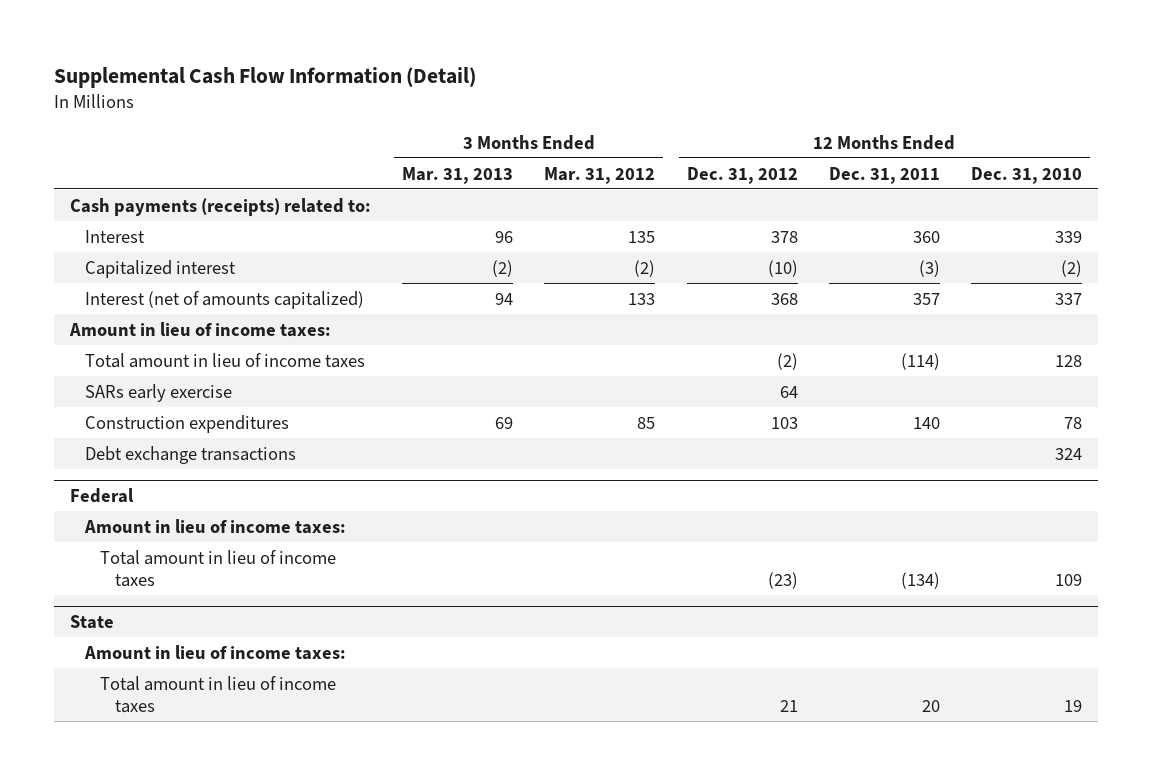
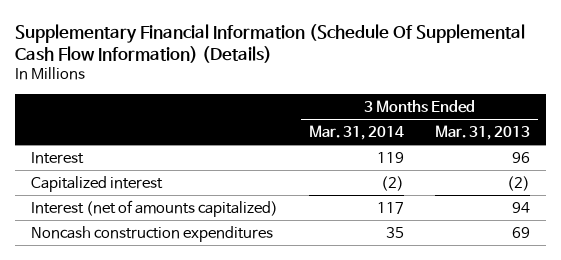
- Supplemental Cash Flow Information (Detail)
+ Supplementary Financial Information (Schedule Of Supplemental Cash Flow Information) (Details)
- | 3 Months Ended Mar. 31, 2013 | 3 Months Ended Mar. 31, 2012 | 12 Months Ended Dec. 31, 2012 | 12 Months Ended Dec. 31, 2011 | 12 Months Ended Dec. 31, 2010
+ | 3 Months Ended Mar. 31, 2014 | 3 Months Ended Mar. 31, 2013
- Cash payments (receipts) related to:
- Amount in lieu of income taxes:
- Total amount in lieu of income taxes | | | (2) | (114) | 128
- SARs early exercise | | | 64 | |
- Construction expenditures | 69 | 85 | 103 | 140 | 78
- Debt exchange transactions | | | | | 324
- Federal
- Amount in lieu of income taxes:
- Total amount in lieu of income taxes | | | (23) | (134) | 109
- State
- Amount in lieu of income taxes:
- Total amount in lieu of income taxes | | | 21 | 20 | 19
+ Noncash construction expenditures | 35 | 69

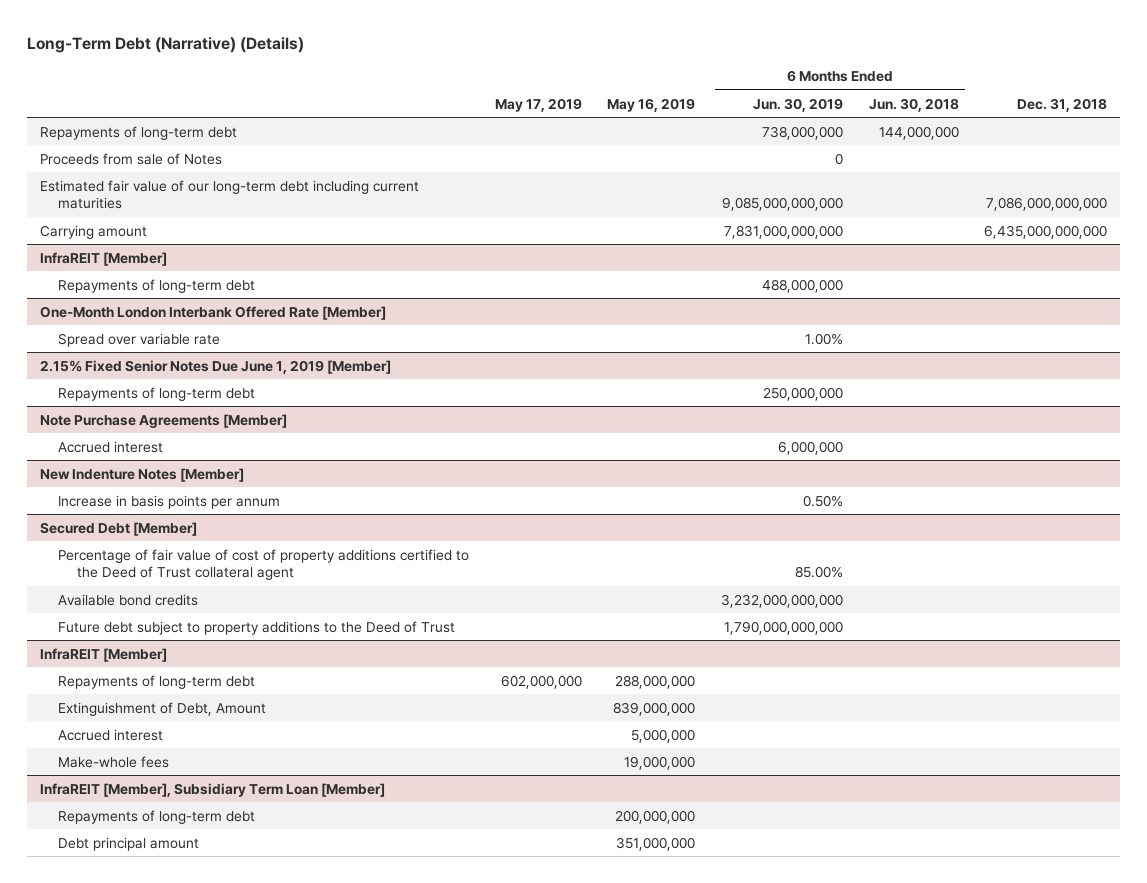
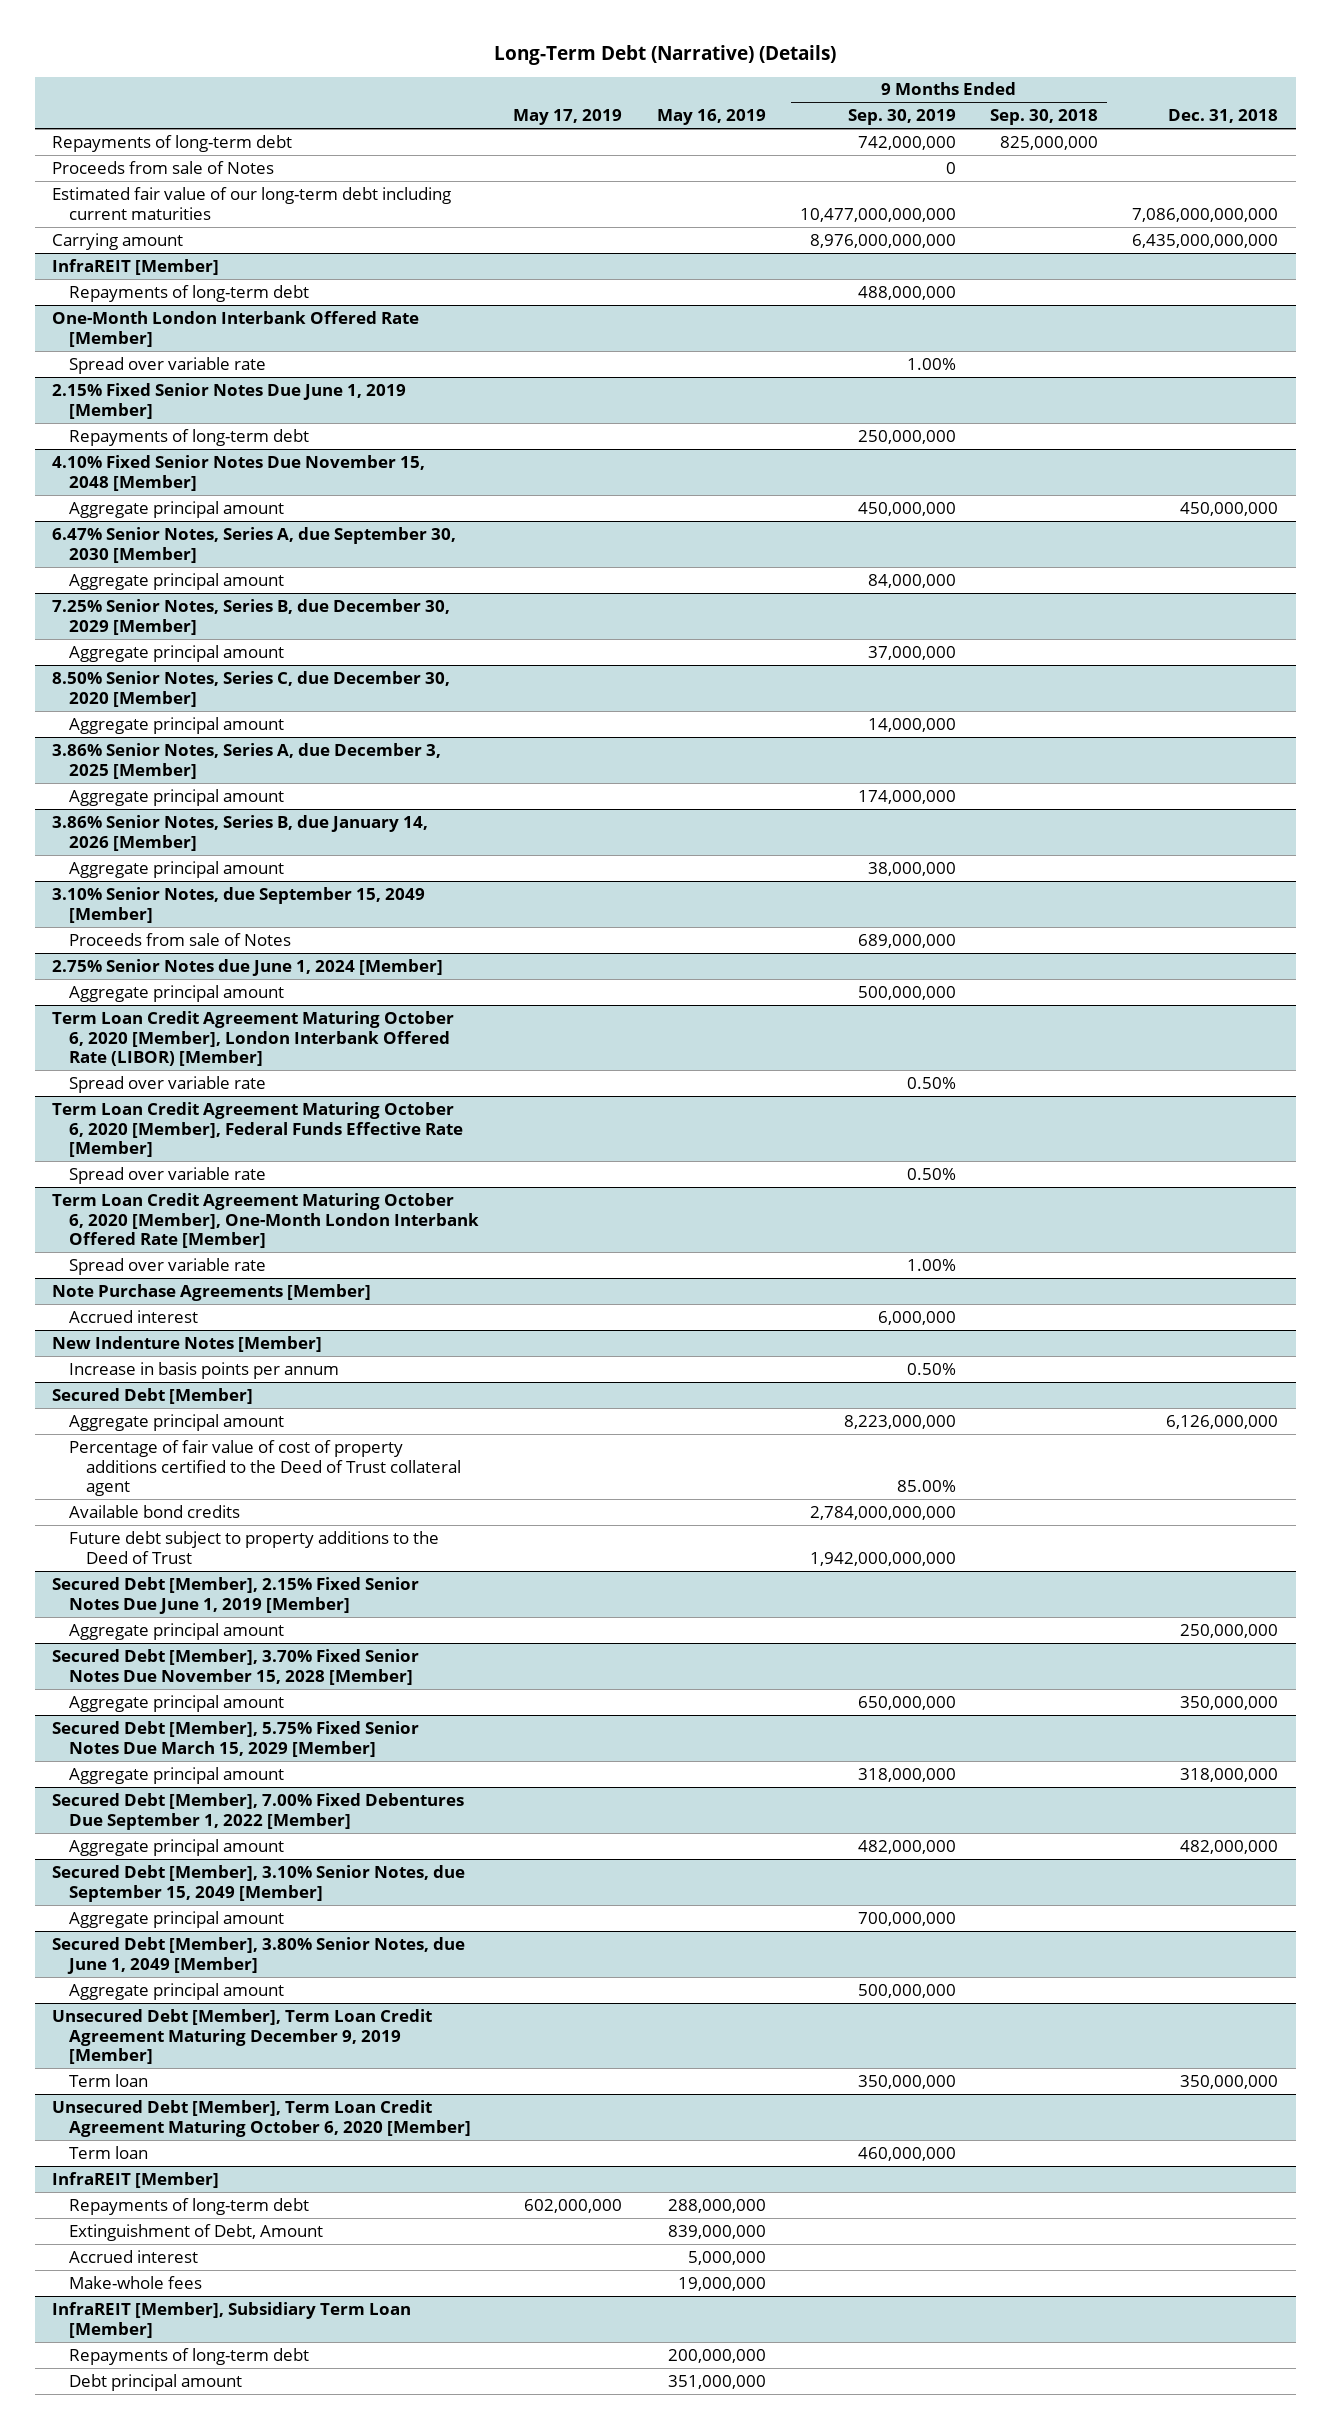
- | May 17, 2019 | May 16, 2019 | 6 Months Ended Jun. 30, 2019 | 6 Months Ended Jun. 30, 2018 | Dec. 31, 2018
+ | May 17, 2019 | May 16, 2019 | 9 Months Ended Sep. 30, 2019 | 9 Months Ended Sep. 30, 2018 | Dec. 31, 2018
+ 4.10% Fixed Senior Notes Due November 15, 2048 [Member]
+ Aggregate principal amount | | | 450,000,000 | | 450,000,000
+ 6.47% Senior Notes, Series A, due September 30, 2030 [Member]
+ Aggregate principal amount | | | 84,000,000 | |
+ 7.25% Senior Notes, Series B, due December 30, 2029 [Member]
+ Aggregate principal amount | | | 37,000,000 | |
+ 8.50% Senior Notes, Series C, due December 30, 2020 [Member]
+ Aggregate principal amount | | | 14,000,000 | |
+ 3.86% Senior Notes, Series A, due December 3, 2025 [Member]
+ Aggregate principal amount | | | 174,000,000 | |
+ 3.86% Senior Notes, Series B, due January 14, 2026 [Member]
+ Aggregate principal amount | | | 38,000,000 | |
+ 3.10% Senior Notes, due September 15, 2049 [Member]
+ Proceeds from sale of Notes | | | 689,000,000 | |
+ 2.75% Senior Notes due June 1, 2024 [Member]
+ Aggregate principal amount | | | 500,000,000 | |
+ Term Loan Credit Agreement Maturing October 6, 2020 [Member], London Interbank Offered Rate (LIBOR) [Member]
+ Spread over variable rate | | | 0.50% | |
+ Term Loan Credit Agreement Maturing October 6, 2020 [Member], Federal Funds Effective Rate [Member]
+ Spread over variable rate | | | 0.50% | |
+ Term Loan Credit Agreement Maturing October 6, 2020 [Member], One-Month London Interbank Offered Rate [Member]
+ Spread over variable rate | | | 1.00% | |
@ Secured Debt [Member]
+ Aggregate principal amount | | | 8,223,000,000 | | 6,126,000,000
+ Secured Debt [Member], 2.15% Fixed Senior Notes Due June 1, 2019 [Member]
+ Aggregate principal amount | | | | | 250,000,000
+ Secured Debt [Member], 3.70% Fixed Senior Notes Due November 15, 2028 [Member]
+ Aggregate principal amount | | | 650,000,000 | | 350,000,000
+ Secured Debt [Member], 5.75% Fixed Senior Notes Due March 15, 2029 [Member]
+ Aggregate principal amount | | | 318,000,000 | | 318,000,000
+ Secured Debt [Member], 7.00% Fixed Debentures Due September 1, 2022 [Member]
+ Aggregate principal amount | | | 482,000,000 | | 482,000,000
+ Secured Debt [Member], 3.10% Senior Notes, due September 15, 2049 [Member]
+ Aggregate principal amount | | | 700,000,000 | |
+ Secured Debt [Member], 3.80% Senior Notes, due June 1, 2049 [Member]
+ Aggregate principal amount | | | 500,000,000 | |
+ Unsecured Debt [Member], Term Loan Credit Agreement Maturing December 9, 2019 [Member]
+ Term loan | | | 350,000,000 | | 350,000,000
+ Unsecured Debt [Member], Term Loan Credit Agreement Maturing October 6, 2020 [Member]
+ Term loan | | | 460,000,000 | |

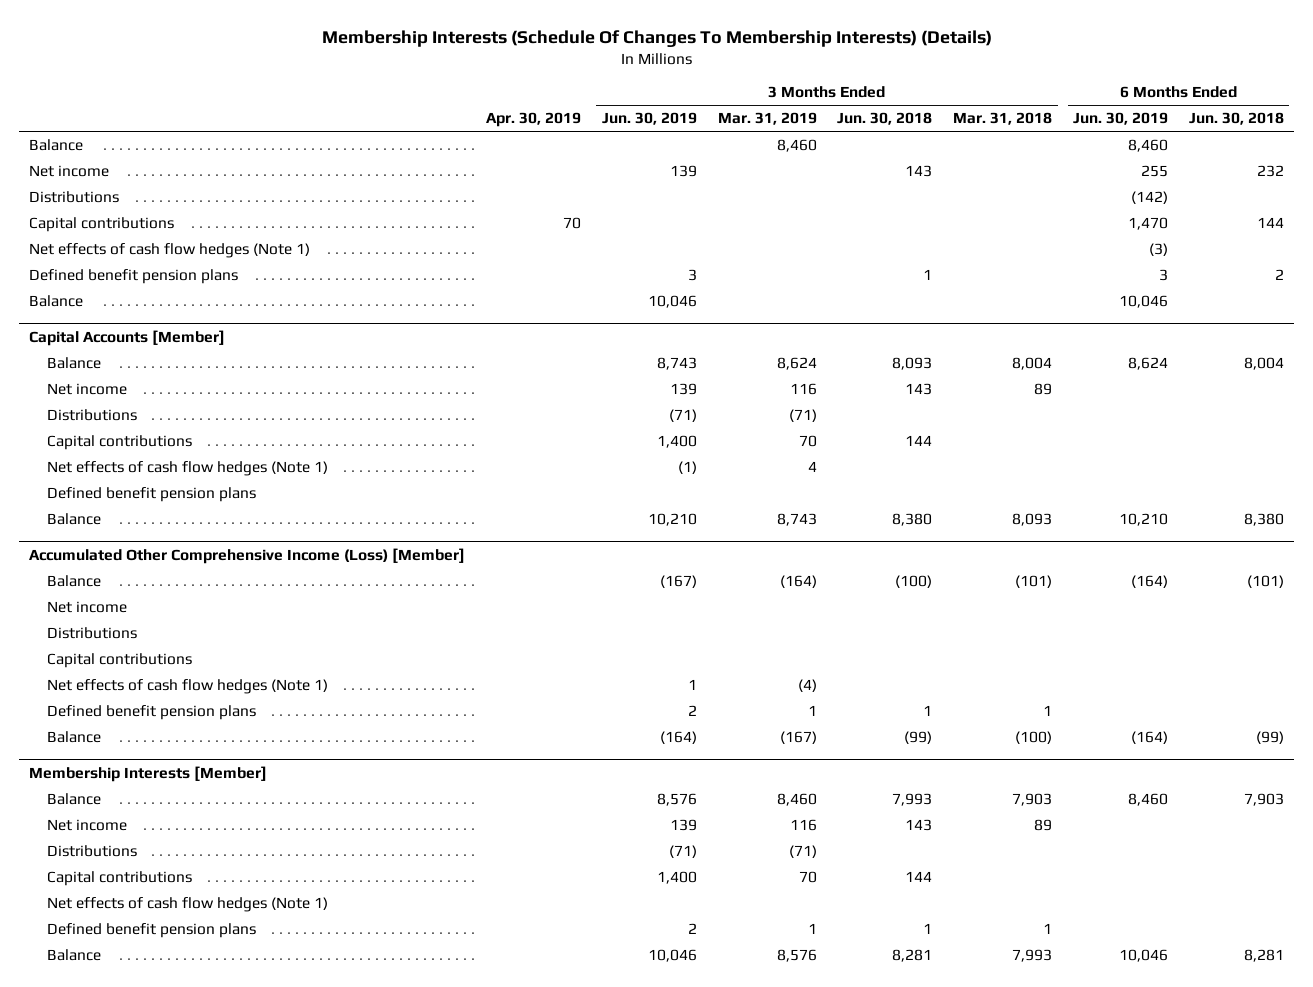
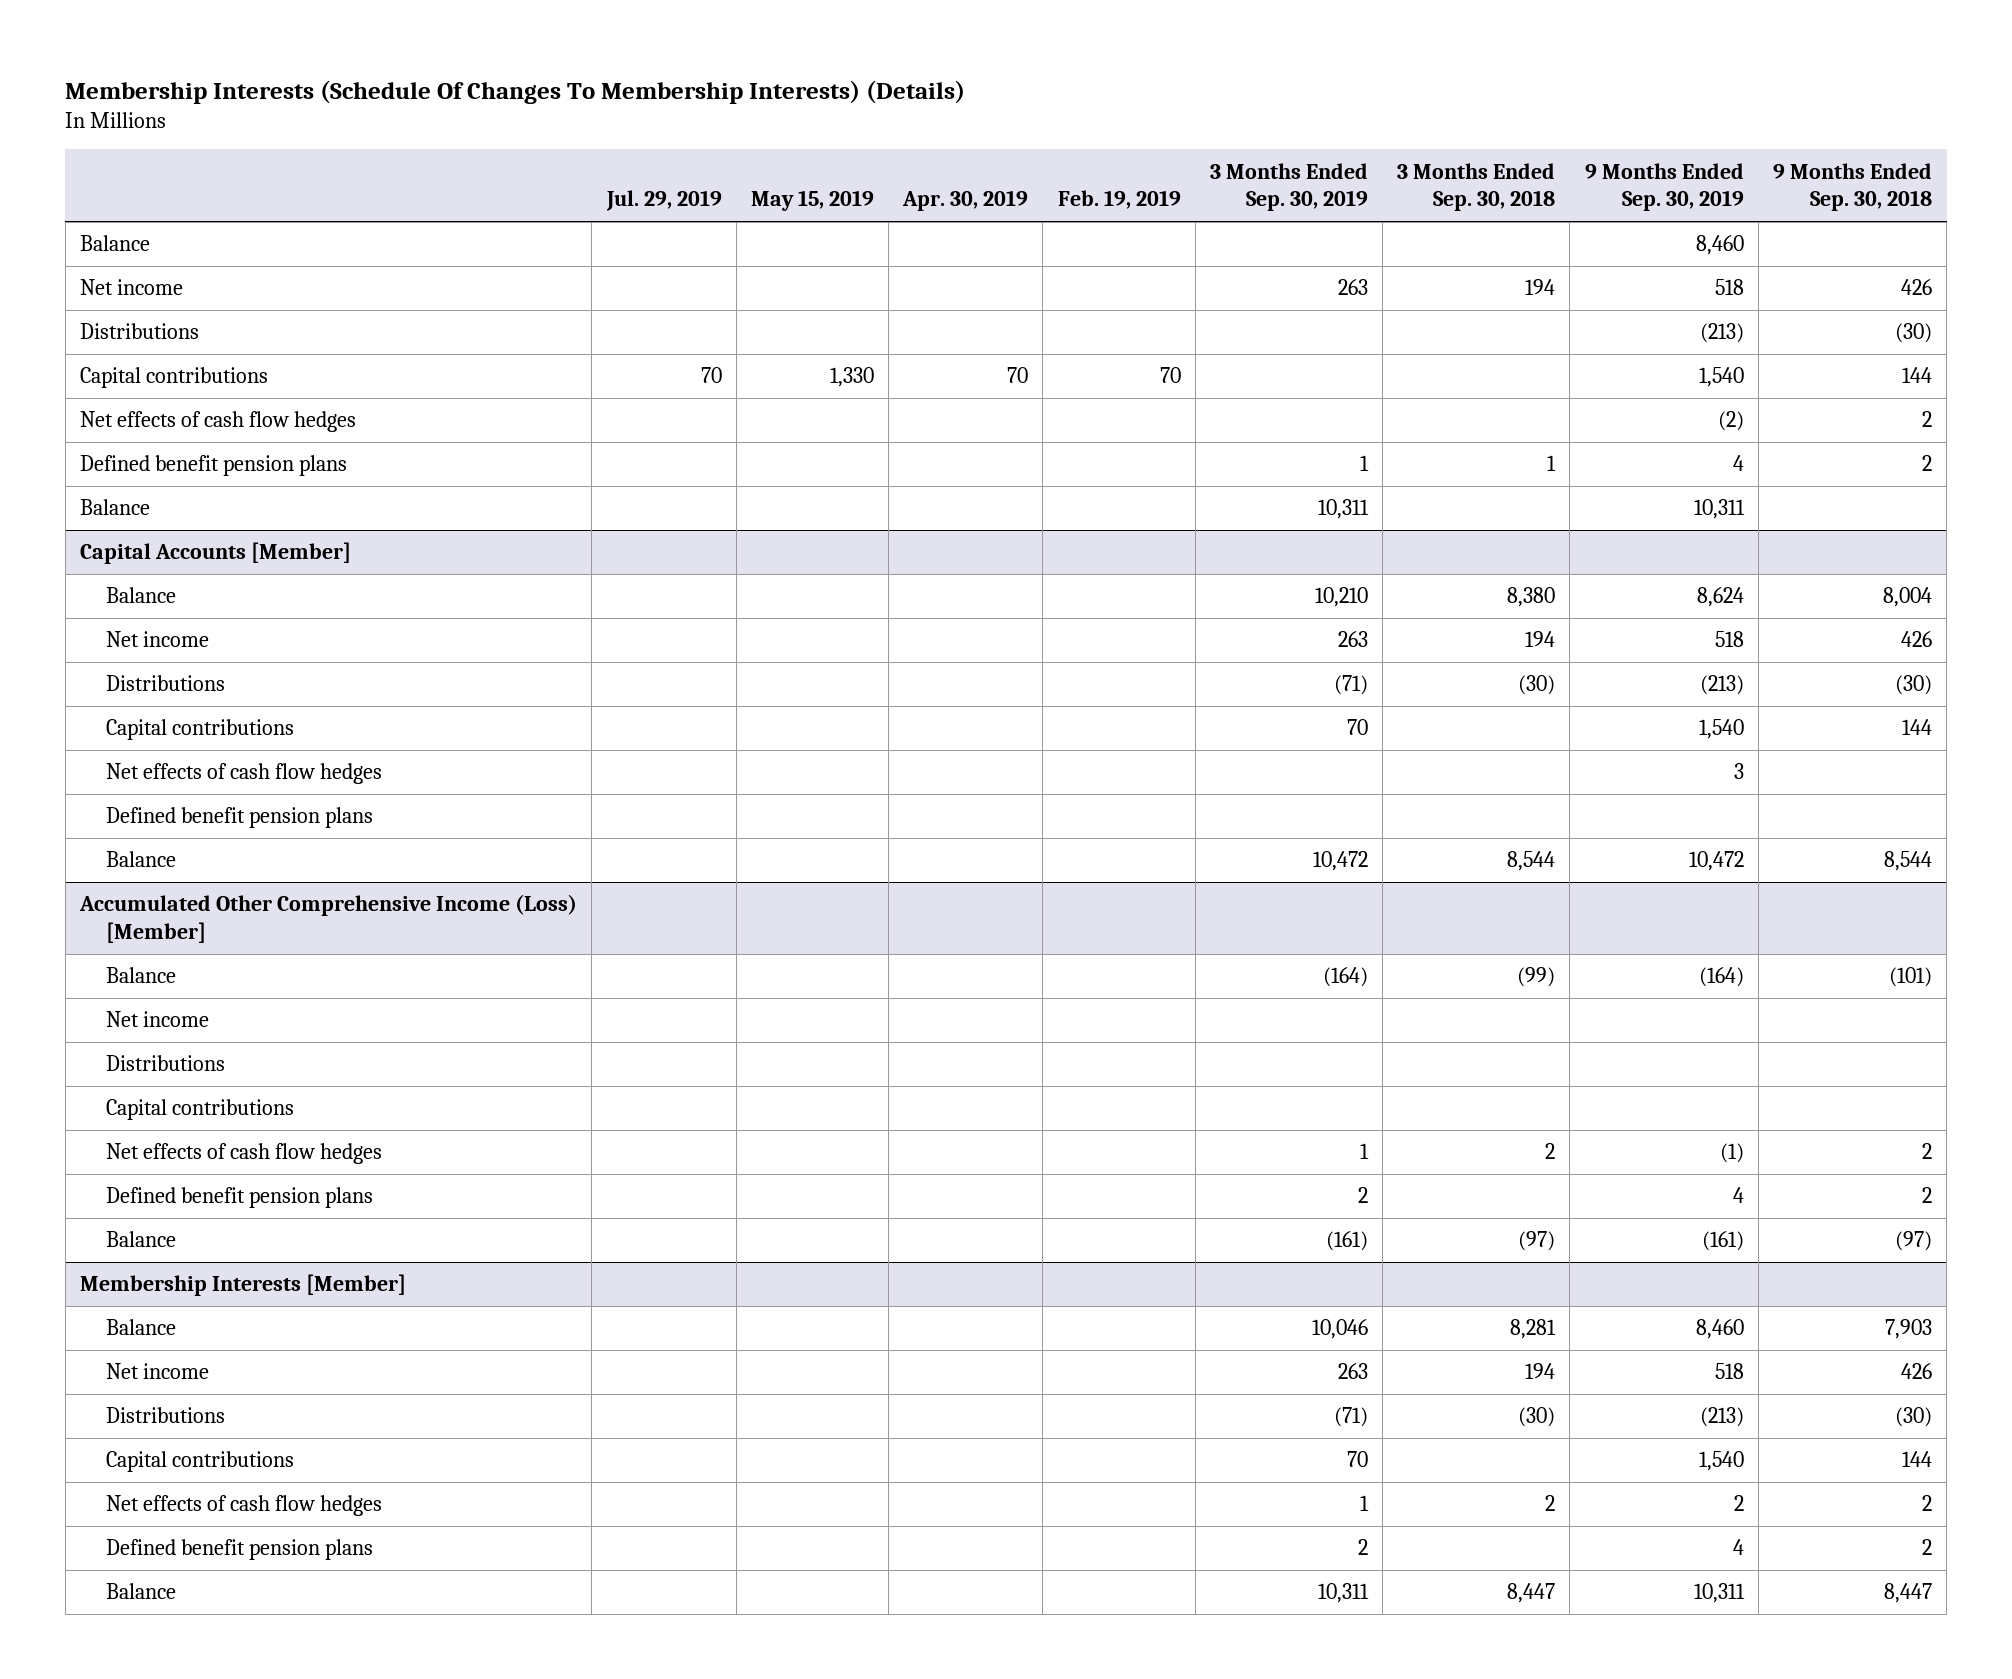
- | Apr. 30, 2019 | 3 Months Ended Jun. 30, 2019 | 3 Months Ended Mar. 31, 2019 | 3 Months Ended Jun. 30, 2018 | 3 Months Ended Mar. 31, 2018 | 6 Months Ended Jun. 30, 2019 | 6 Months Ended Jun. 30, 2018
+ | Jul. 29, 2019 | May 15, 2019 | Apr. 30, 2019 | Feb. 19, 2019 | 3 Months Ended Sep. 30, 2019 | 3 Months Ended Sep. 30, 2018 | 9 Months Ended Sep. 30, 2019 | 9 Months Ended Sep. 30, 2018
- Net effects of cash flow hedges (Note 1) | | | | | | (3) |
+ Net effects of cash flow hedges | | | | | | | (2) | 2
@ Capital Accounts [Member]
- Net effects of cash flow hedges (Note 1) | | (1) | 4 | | | |
+ Net effects of cash flow hedges | | | | | | | 3 |
@ Accumulated Other Comprehensive Income (Loss) [Member]
- Net effects of cash flow hedges (Note 1) | | 1 | (4) | | | |
+ Net effects of cash flow hedges | | | | | 1 | 2 | (1) | 2
@ Membership Interests [Member]
- Net effects of cash flow hedges (Note 1)
+ Net effects of cash flow hedges | | | | | 1 | 2 | 2 | 2

